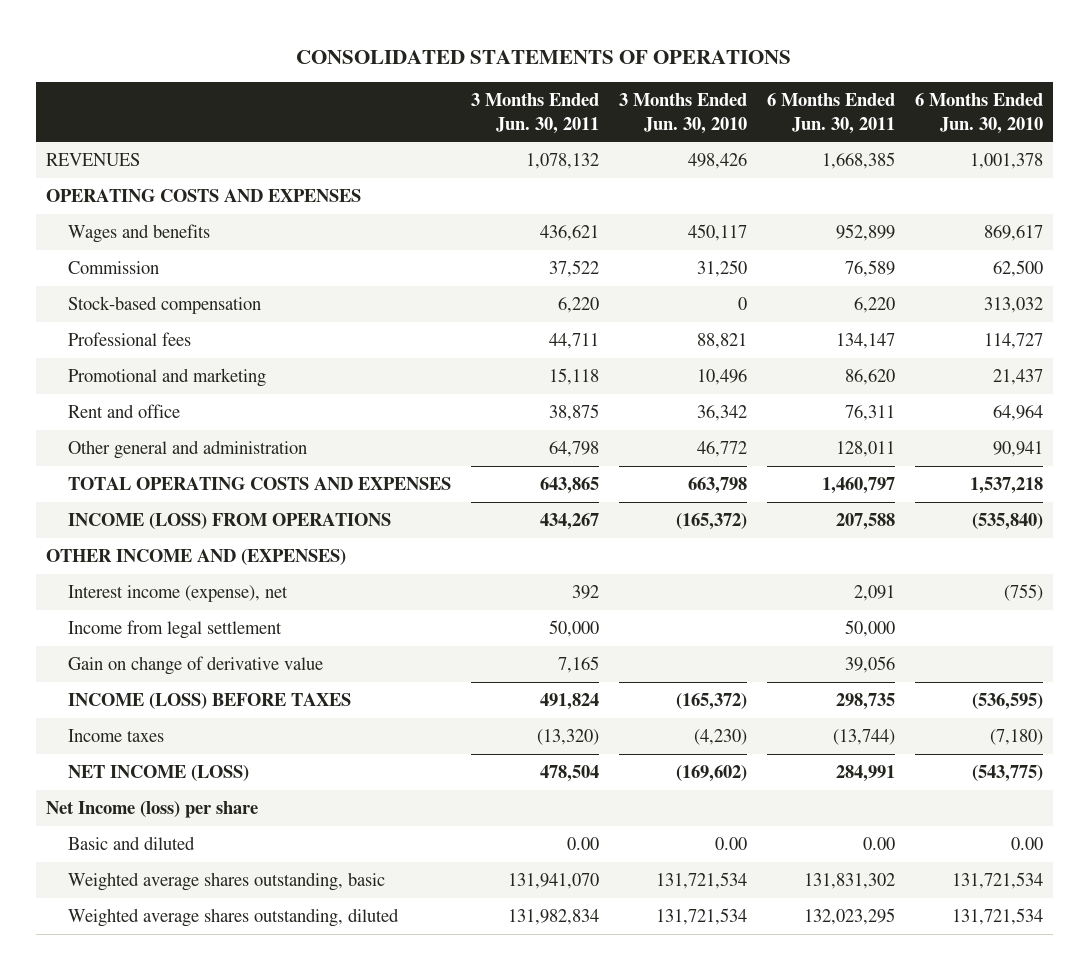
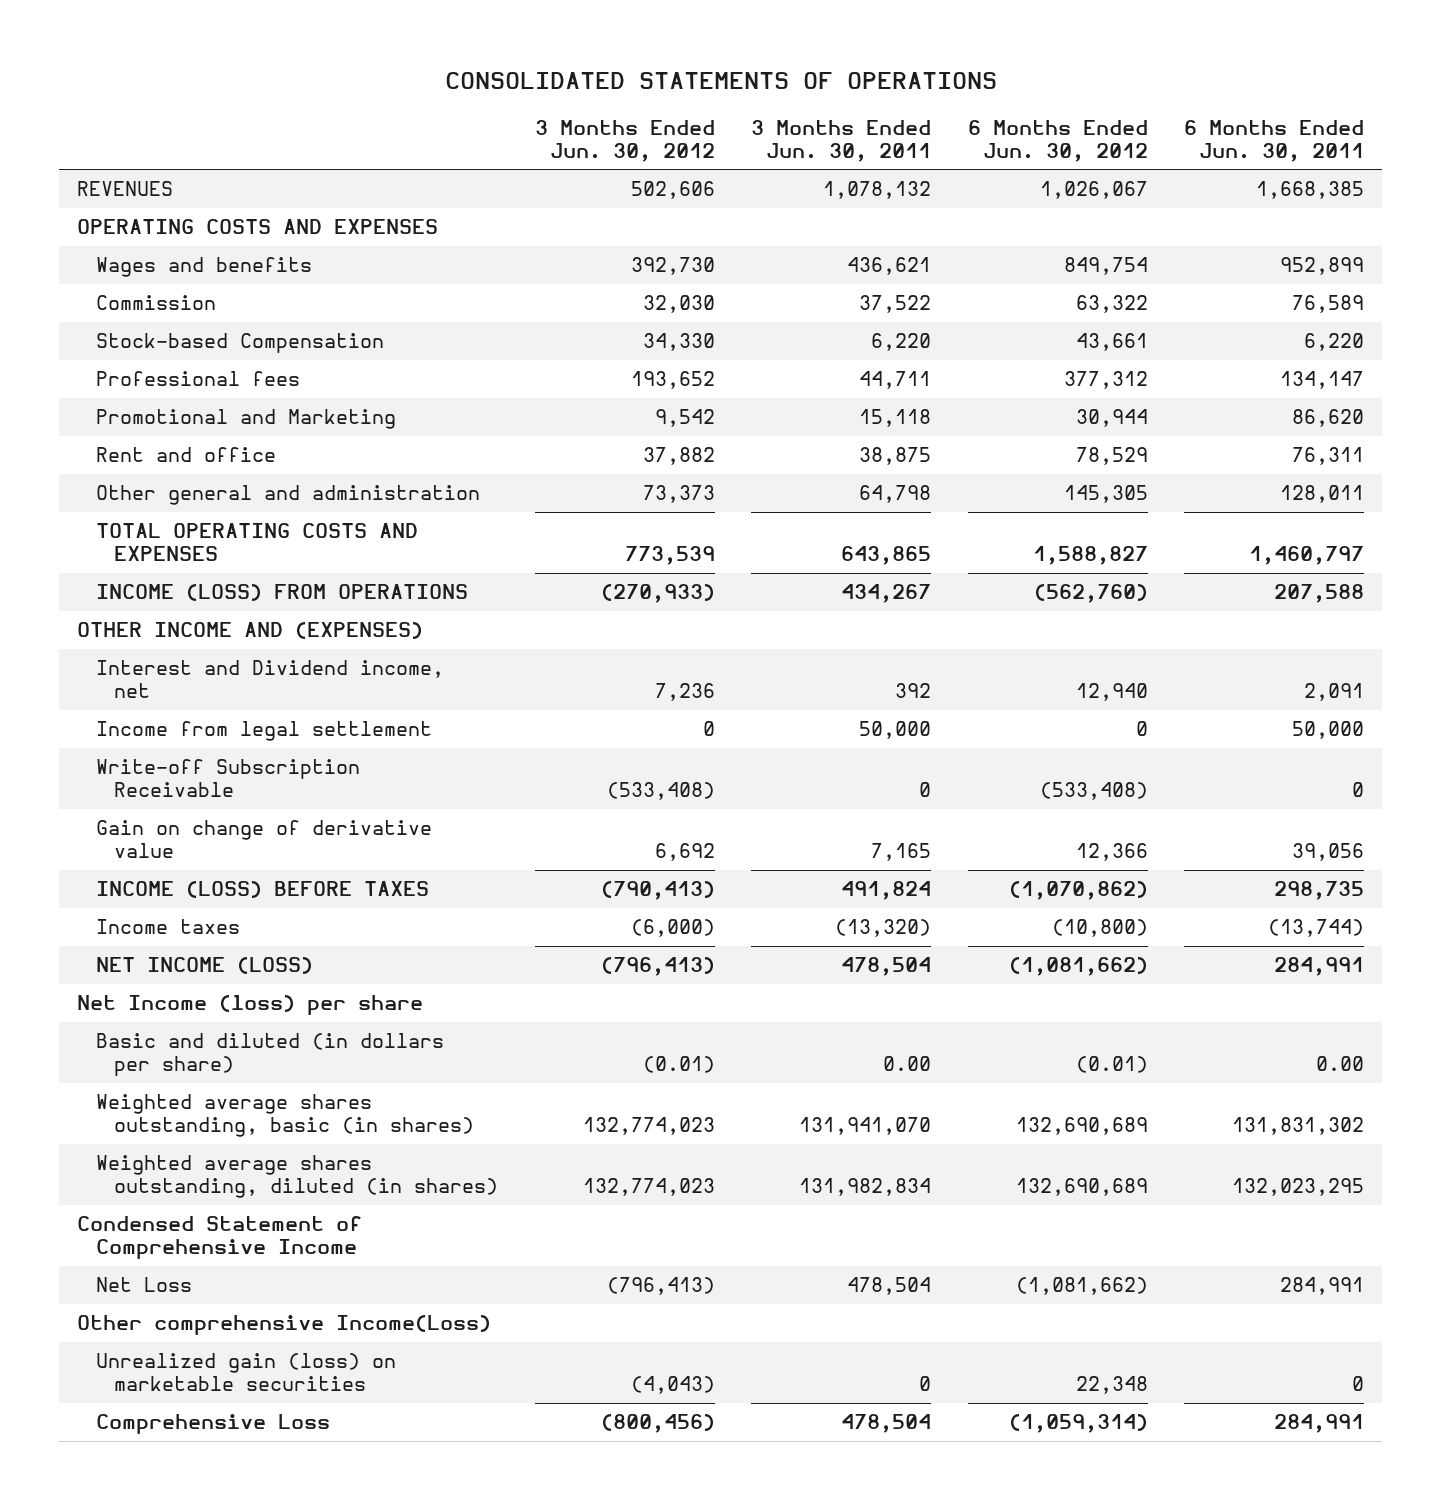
- | 3 Months Ended Jun. 30, 2011 | 3 Months Ended Jun. 30, 2010 | 6 Months Ended Jun. 30, 2011 | 6 Months Ended Jun. 30, 2010
+ | 3 Months Ended Jun. 30, 2012 | 3 Months Ended Jun. 30, 2011 | 6 Months Ended Jun. 30, 2012 | 6 Months Ended Jun. 30, 2011
- Stock-based compensation | 6,220 | 0 | 6,220 | 313,032
+ Stock-based Compensation | 34,330 | 6,220 | 43,661 | 6,220
- Promotional and marketing | 15,118 | 10,496 | 86,620 | 21,437
+ Promotional and Marketing | 9,542 | 15,118 | 30,944 | 86,620
- Interest income (expense), net | 392 | | 2,091 | (755)
+ Interest and Dividend income, net | 7,236 | 392 | 12,940 | 2,091
+ Write-off Subscription Receivable | (533,408) | 0 | (533,408) | 0
- Basic and diluted | 0.00 | 0.00 | 0.00 | 0.00
- Weighted average shares outstanding, basic | 131,941,070 | 131,721,534 | 131,831,302 | 131,721,534
- Weighted average shares outstanding, diluted | 131,982,834 | 131,721,534 | 132,023,295 | 131,721,534
+ Basic and diluted (in dollars per share) | (0.01) | 0.00 | (0.01) | 0.00
+ Weighted average shares outstanding, basic (in shares) | 132,774,023 | 131,941,070 | 132,690,689 | 131,831,302
+ Weighted average shares outstanding, diluted (in shares) | 132,774,023 | 131,982,834 | 132,690,689 | 132,023,295
+ Condensed Statement of Comprehensive Income
+ Net Loss | (796,413) | 478,504 | (1,081,662) | 284,991
+ Other comprehensive Income(Loss)
+ Unrealized gain (loss) on marketable securities | (4,043) | 0 | 22,348 | 0
+ Comprehensive Loss | (800,456) | 478,504 | (1,059,314) | 284,991

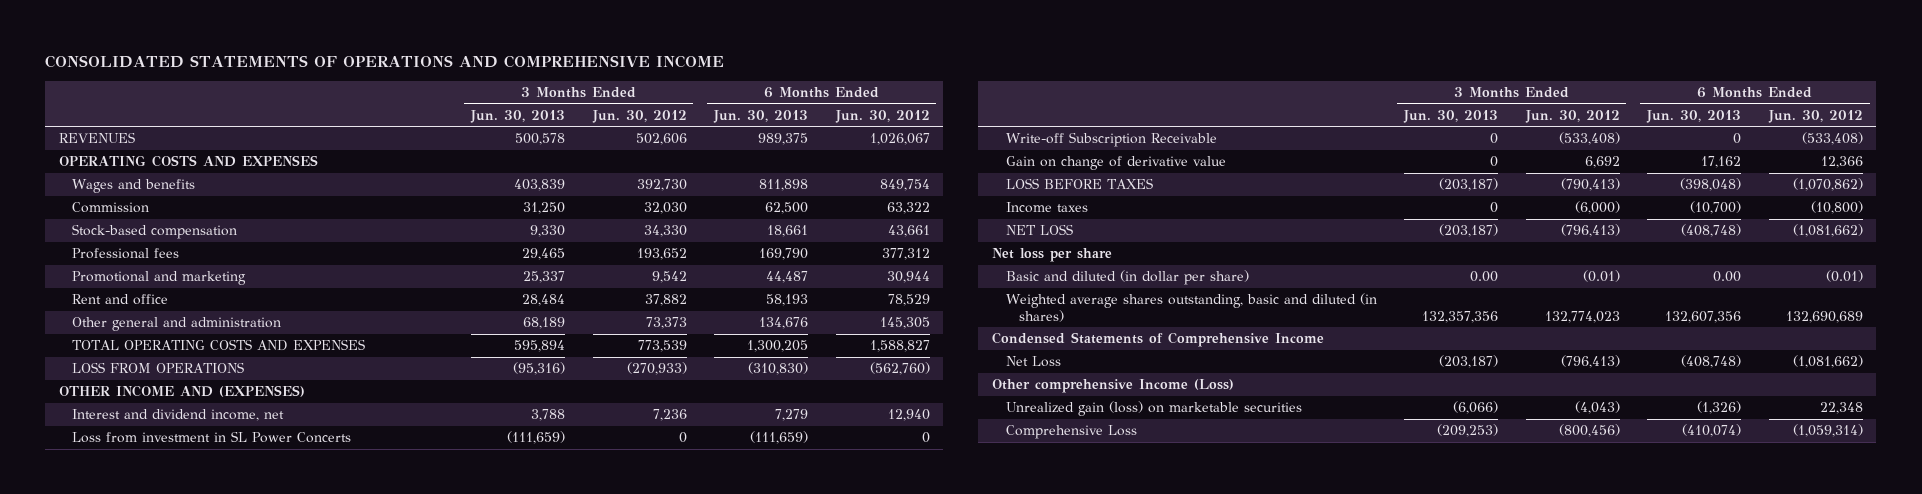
- CONSOLIDATED STATEMENTS OF OPERATIONS
+ CONSOLIDATED STATEMENTS OF OPERATIONS AND COMPREHENSIVE INCOME
- | 3 Months Ended Jun. 30, 2012 | 3 Months Ended Jun. 30, 2011 | 6 Months Ended Jun. 30, 2012 | 6 Months Ended Jun. 30, 2011
+ | 3 Months Ended Jun. 30, 2013 | 3 Months Ended Jun. 30, 2012 | 6 Months Ended Jun. 30, 2013 | 6 Months Ended Jun. 30, 2012
- Stock-based Compensation | 34,330 | 6,220 | 43,661 | 6,220
+ Stock-based compensation | 9,330 | 34,330 | 18,661 | 43,661
- Promotional and Marketing | 9,542 | 15,118 | 30,944 | 86,620
+ Promotional and marketing | 25,337 | 9,542 | 44,487 | 30,944
- INCOME (LOSS) FROM OPERATIONS | (270,933) | 434,267 | (562,760) | 207,588
+ LOSS FROM OPERATIONS | (95,316) | (270,933) | (310,830) | (562,760)
- Interest and Dividend income, net | 7,236 | 392 | 12,940 | 2,091
- Income from legal settlement | 0 | 50,000 | 0 | 50,000
+ Interest and dividend income, net | 3,788 | 7,236 | 7,279 | 12,940
+ Loss from investment in SL Power Concerts | (111,659) | 0 | (111,659) | 0
- INCOME (LOSS) BEFORE TAXES | (790,413) | 491,824 | (1,070,862) | 298,735
+ LOSS BEFORE TAXES | (203,187) | (790,413) | (398,048) | (1,070,862)
- NET INCOME (LOSS) | (796,413) | 478,504 | (1,081,662) | 284,991
- Net Income (loss) per share
- Basic and diluted (in dollars per share) | (0.01) | 0.00 | (0.01) | 0.00
- Weighted average shares outstanding, basic (in shares) | 132,774,023 | 131,941,070 | 132,690,689 | 131,831,302
- Weighted average shares outstanding, diluted (in shares) | 132,774,023 | 131,982,834 | 132,690,689 | 132,023,295
- Condensed Statement of Comprehensive Income
+ NET LOSS | (203,187) | (796,413) | (408,748) | (1,081,662)
+ Net loss per share
+ Basic and diluted (in dollar per share) | 0.00 | (0.01) | 0.00 | (0.01)
+ Weighted average shares outstanding, basic and diluted (in shares) | 132,357,356 | 132,774,023 | 132,607,356 | 132,690,689
+ Condensed Statements of Comprehensive Income
- Other comprehensive Income(Loss)
+ Other comprehensive Income (Loss)

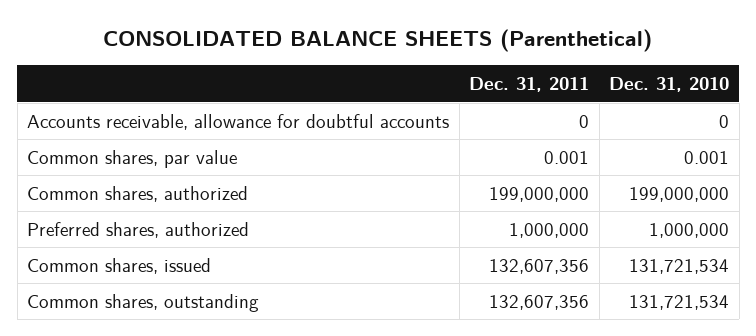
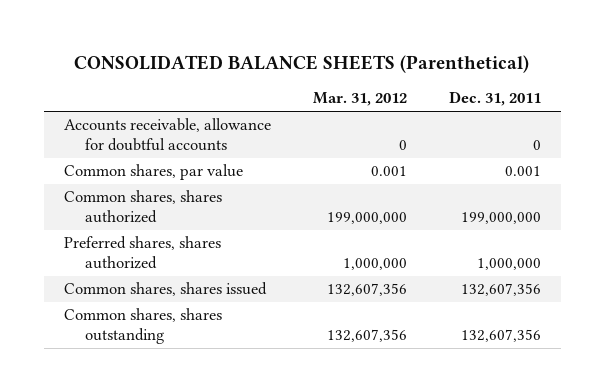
- | Dec. 31, 2011 | Dec. 31, 2010
+ | Mar. 31, 2012 | Dec. 31, 2011
- Common shares, authorized | 199,000,000 | 199,000,000
- Preferred shares, authorized | 1,000,000 | 1,000,000
- Common shares, issued | 132,607,356 | 131,721,534
- Common shares, outstanding | 132,607,356 | 131,721,534
+ Common shares, shares authorized | 199,000,000 | 199,000,000
+ Preferred shares, shares authorized | 1,000,000 | 1,000,000
+ Common shares, shares issued | 132,607,356 | 132,607,356
+ Common shares, shares outstanding | 132,607,356 | 132,607,356

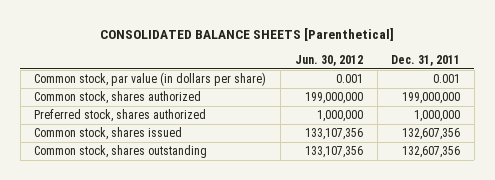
- CONSOLIDATED BALANCE SHEETS (Parenthetical)
+ CONSOLIDATED BALANCE SHEETS [Parenthetical]
- | Mar. 31, 2012 | Dec. 31, 2011
+ | Jun. 30, 2012 | Dec. 31, 2011
- Accounts receivable, allowance for doubtful accounts | 0 | 0
- Common shares, par value | 0.001 | 0.001
- Common shares, shares authorized | 199,000,000 | 199,000,000
- Preferred shares, shares authorized | 1,000,000 | 1,000,000
- Common shares, shares issued | 132,607,356 | 132,607,356
- Common shares, shares outstanding | 132,607,356 | 132,607,356
+ Common stock, par value (in dollars per share) | 0.001 | 0.001
+ Common stock, shares authorized | 199,000,000 | 199,000,000
+ Preferred stock, shares authorized | 1,000,000 | 1,000,000
+ Common stock, shares issued | 133,107,356 | 132,607,356
+ Common stock, shares outstanding | 133,107,356 | 132,607,356

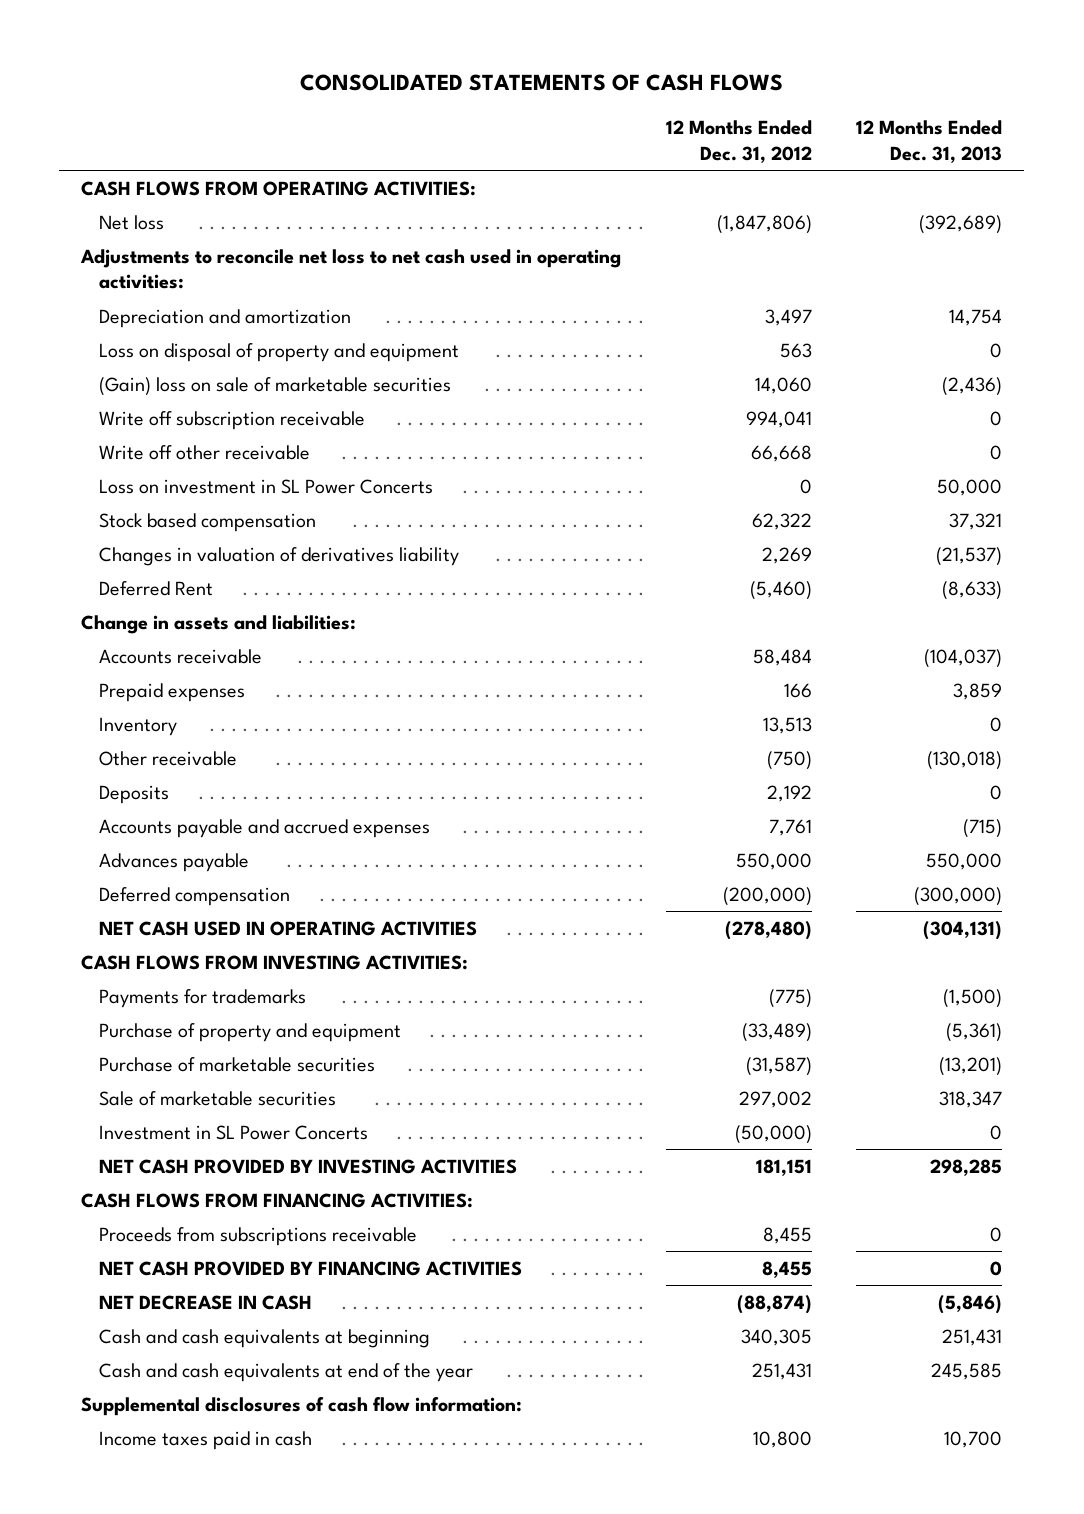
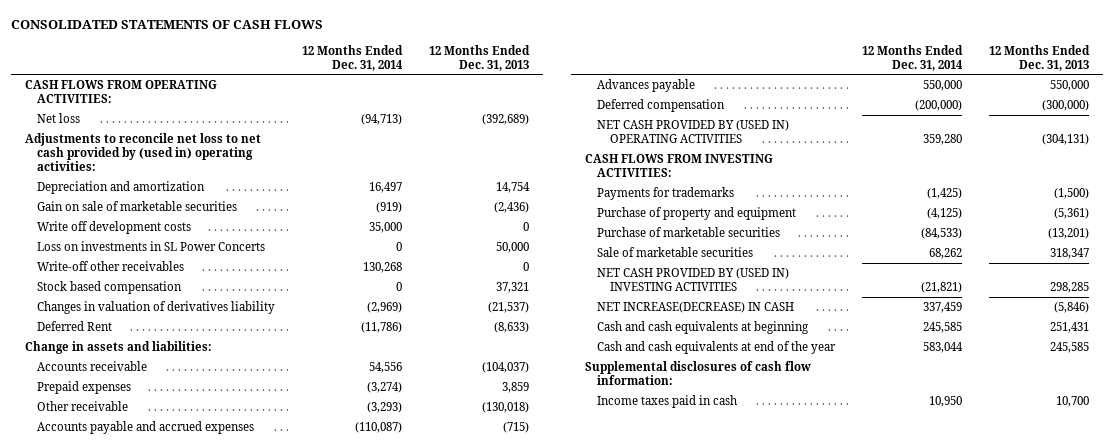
- | 12 Months Ended Dec. 31, 2012 | 12 Months Ended Dec. 31, 2013
+ | 12 Months Ended Dec. 31, 2014 | 12 Months Ended Dec. 31, 2013
- Adjustments to reconcile net loss to net cash used in operating activities:
+ Adjustments to reconcile net loss to net cash provided by (used in) operating activities:
- Loss on disposal of property and equipment | 563 | 0
- (Gain) loss on sale of marketable securities | 14,060 | (2,436)
- Write off subscription receivable | 994,041 | 0
- Write off other receivable | 66,668 | 0
- Loss on investment in SL Power Concerts | 0 | 50,000
+ Gain on sale of marketable securities | (919) | (2,436)
+ Write off development costs | 35,000 | 0
+ Loss on investments in SL Power Concerts | 0 | 50,000
+ Write-off other receivables | 130,268 | 0
- Inventory | 13,513 | 0
- Deposits | 2,192 | 0
- NET CASH USED IN OPERATING ACTIVITIES | (278,480) | (304,131)
+ NET CASH PROVIDED BY (USED IN) OPERATING ACTIVITIES | 359,280 | (304,131)
- Investment in SL Power Concerts | (50,000) | 0
- NET CASH PROVIDED BY INVESTING ACTIVITIES | 181,151 | 298,285
- CASH FLOWS FROM FINANCING ACTIVITIES:
- Proceeds from subscriptions receivable | 8,455 | 0
- NET CASH PROVIDED BY FINANCING ACTIVITIES | 8,455 | 0
- NET DECREASE IN CASH | (88,874) | (5,846)
+ NET CASH PROVIDED BY (USED IN) INVESTING ACTIVITIES | (21,821) | 298,285
+ NET INCREASE(DECREASE) IN CASH | 337,459 | (5,846)

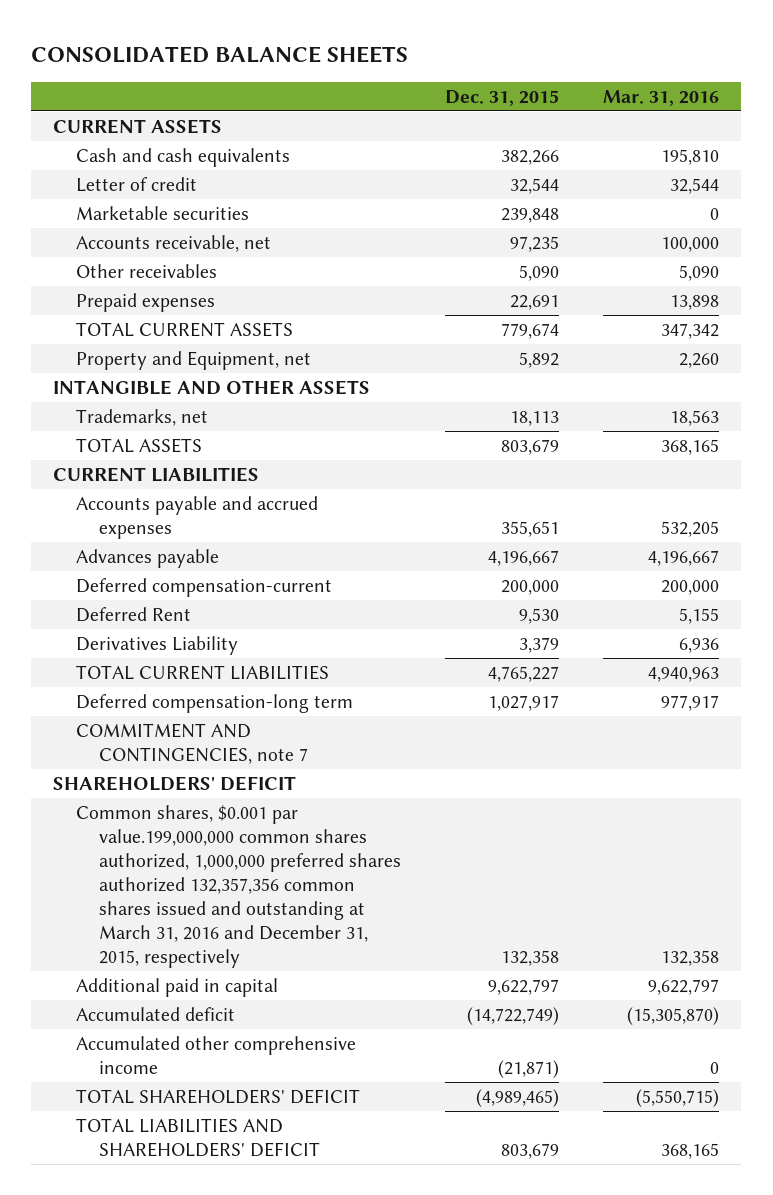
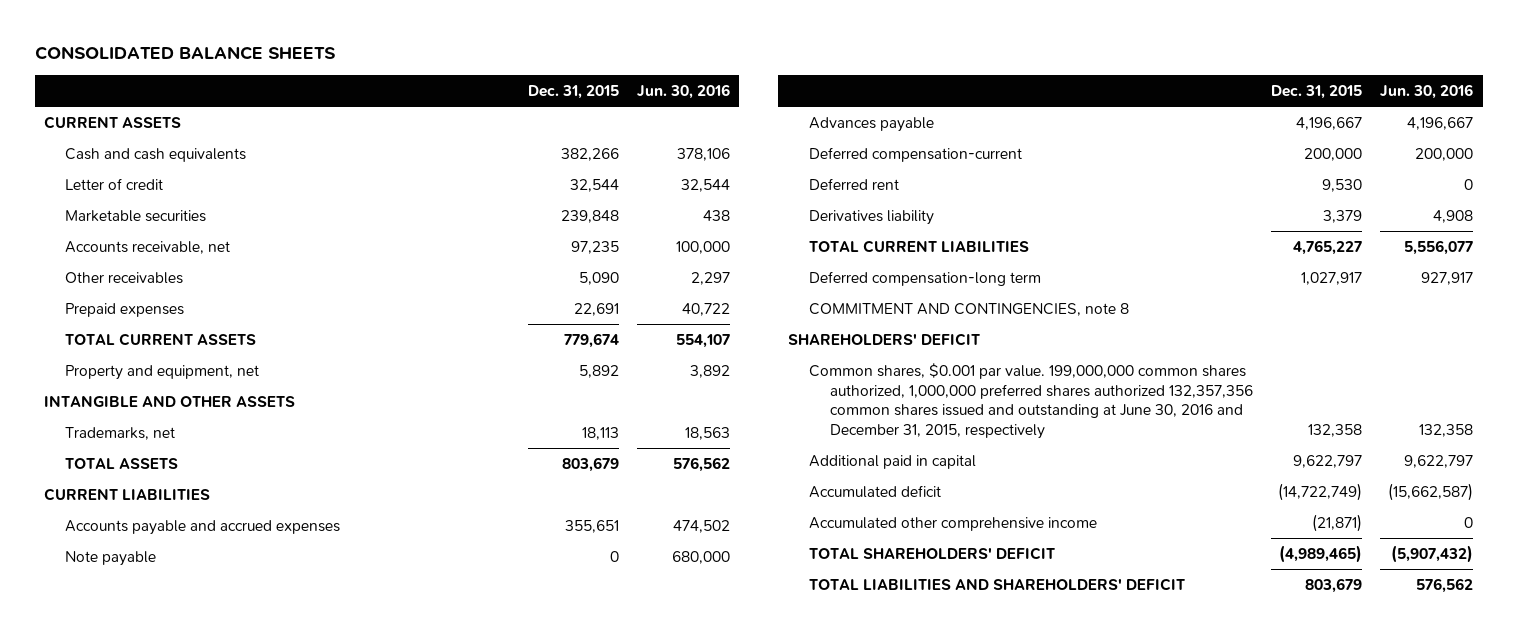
- | Dec. 31, 2015 | Mar. 31, 2016
+ | Dec. 31, 2015 | Jun. 30, 2016
- Property and Equipment, net | 5,892 | 2,260
+ Property and equipment, net | 5,892 | 3,892
+ Note payable | 0 | 680,000
- Deferred Rent | 9,530 | 5,155
- Derivatives Liability | 3,379 | 6,936
+ Deferred rent | 9,530 | 0
+ Derivatives liability | 3,379 | 4,908
- COMMITMENT AND CONTINGENCIES, note 7
+ COMMITMENT AND CONTINGENCIES, note 8
- Common shares, $0.001 par value.199,000,000 common shares authorized, 1,000,000 preferred shares authorized 132,357,356 common shares issued and outstanding at March 31, 2016 and December 31, 2015, respectively | 132,358 | 132,358
+ Common shares, $0.001 par value. 199,000,000 common shares authorized, 1,000,000 preferred shares authorized 132,357,356 common shares issued and outstanding at June 30, 2016 and December 31, 2015, respectively | 132,358 | 132,358

